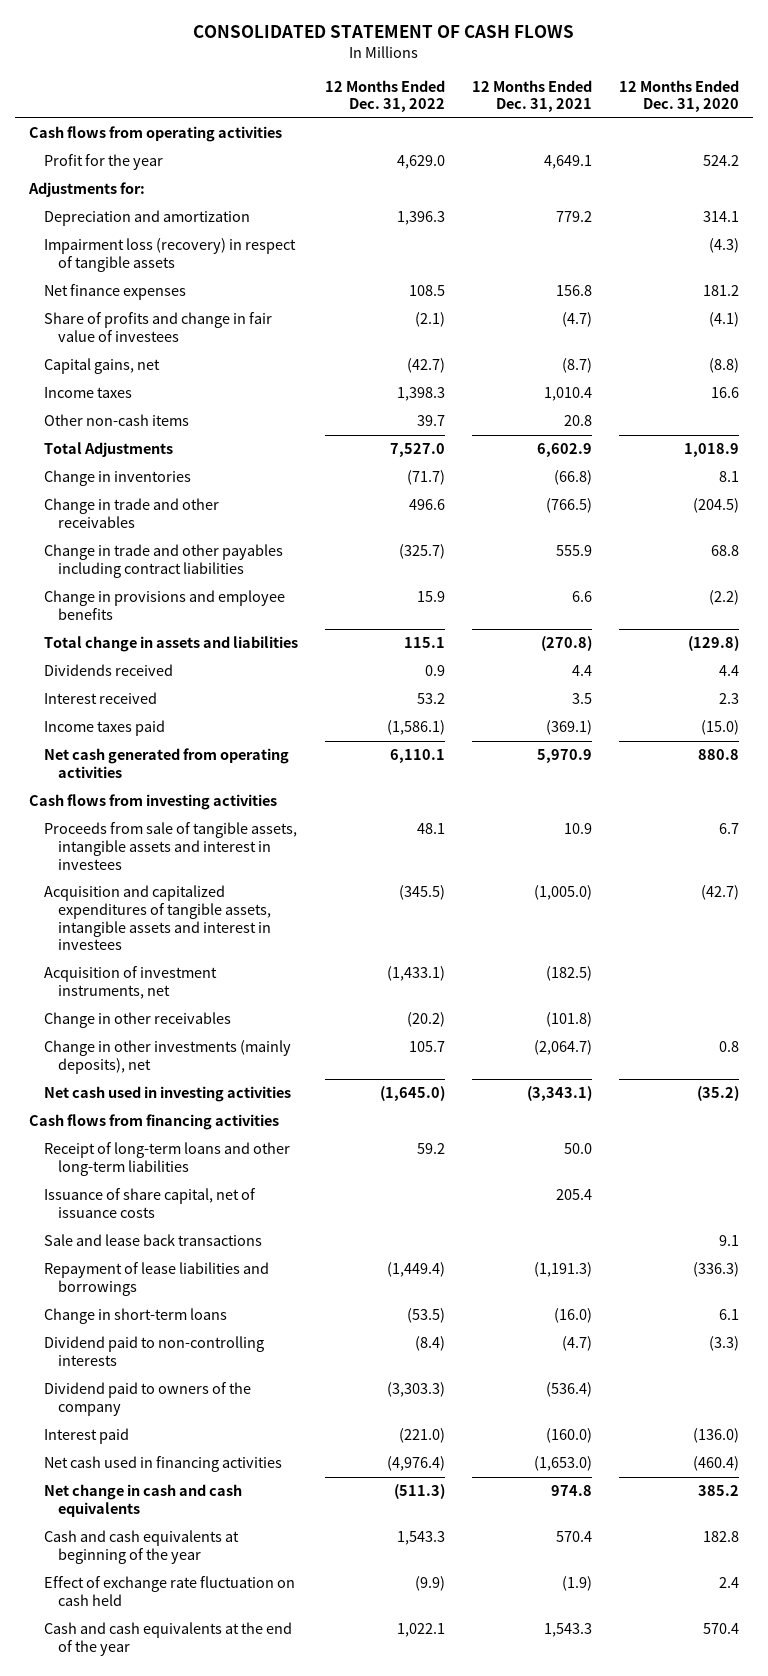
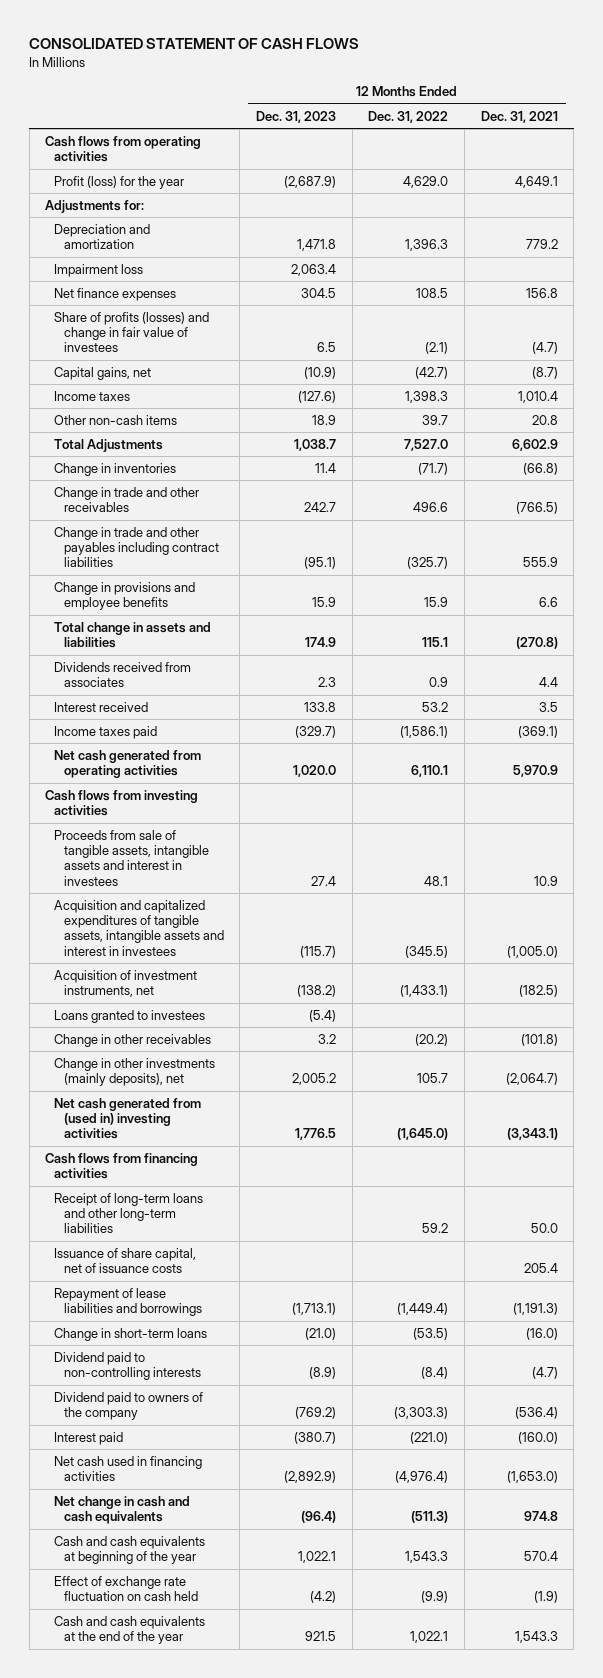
- | 12 Months Ended Dec. 31, 2022 | 12 Months Ended Dec. 31, 2021 | 12 Months Ended Dec. 31, 2020
+ | 12 Months Ended Dec. 31, 2023 | 12 Months Ended Dec. 31, 2022 | 12 Months Ended Dec. 31, 2021
- Profit for the year | 4,629.0 | 4,649.1 | 524.2
+ Profit (loss) for the year | (2,687.9) | 4,629.0 | 4,649.1
- Impairment loss (recovery) in respect of tangible assets | | | (4.3)
+ Impairment loss | 2,063.4 | |
- Share of profits and change in fair value of investees | (2.1) | (4.7) | (4.1)
+ Share of profits (losses) and change in fair value of investees | 6.5 | (2.1) | (4.7)
- Dividends received | 0.9 | 4.4 | 4.4
+ Dividends received from associates | 2.3 | 0.9 | 4.4
+ Loans granted to investees | (5.4) | |
- Net cash used in investing activities | (1,645.0) | (3,343.1) | (35.2)
+ Net cash generated from (used in) investing activities | 1,776.5 | (1,645.0) | (3,343.1)
- Sale and lease back transactions | | | 9.1

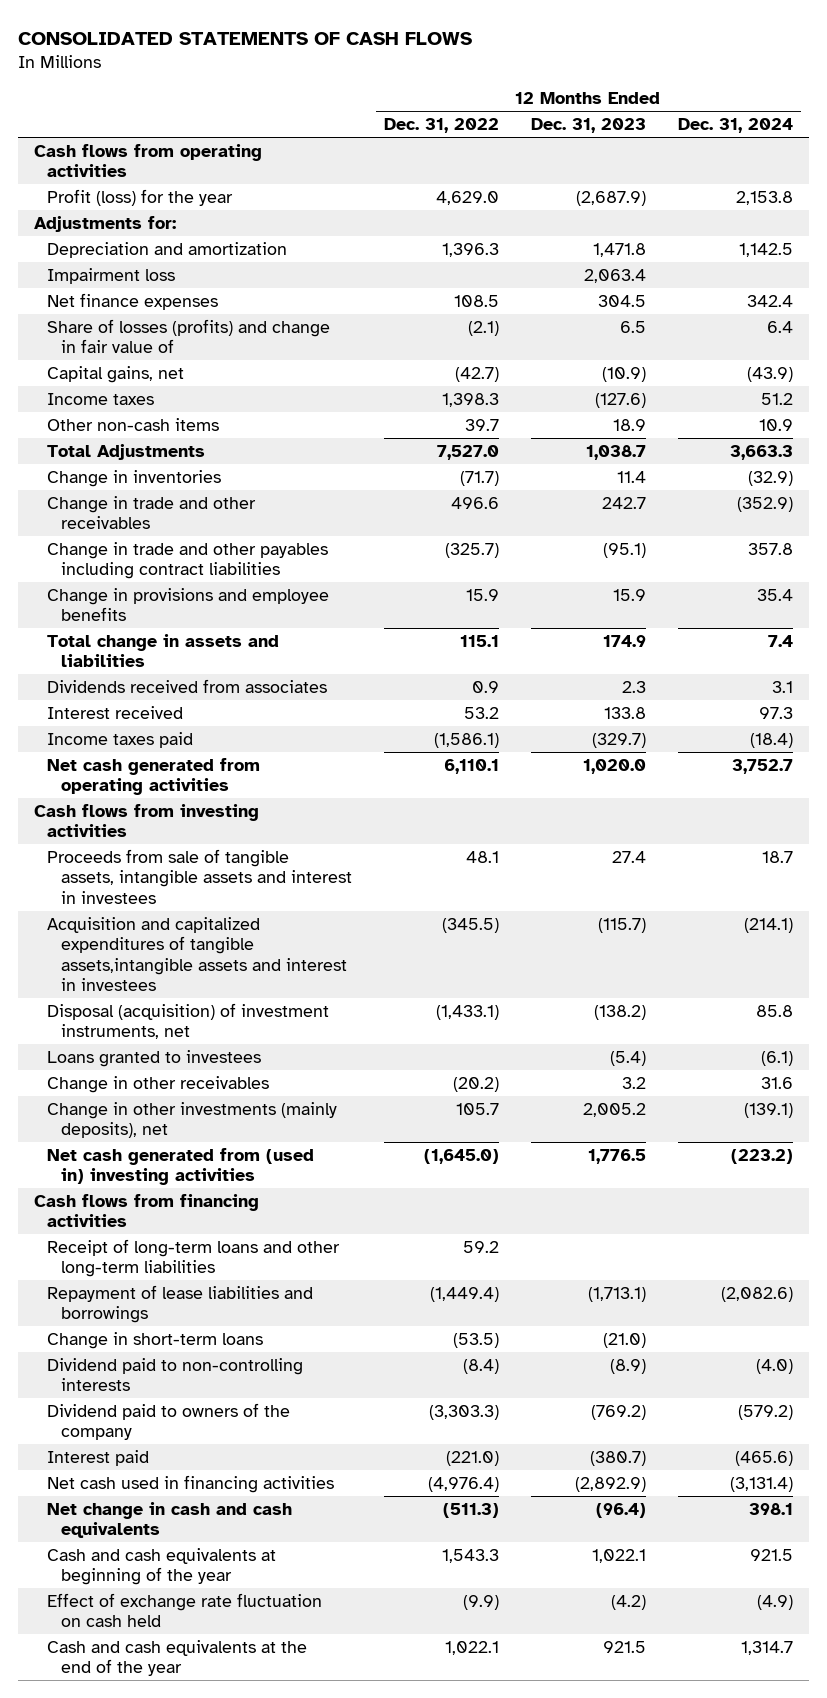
- CONSOLIDATED STATEMENT OF CASH FLOWS
+ CONSOLIDATED STATEMENTS OF CASH FLOWS
- | 12 Months Ended Dec. 31, 2023 | 12 Months Ended Dec. 31, 2022 | 12 Months Ended Dec. 31, 2021
+ | 12 Months Ended Dec. 31, 2022 | 12 Months Ended Dec. 31, 2023 | 12 Months Ended Dec. 31, 2024
- Share of profits (losses) and change in fair value of investees | 6.5 | (2.1) | (4.7)
+ Share of losses (profits) and change in fair value of | (2.1) | 6.5 | 6.4
- Acquisition and capitalized expenditures of tangible assets, intangible assets and interest in investees | (115.7) | (345.5) | (1,005.0)
- Acquisition of investment instruments, net | (138.2) | (1,433.1) | (182.5)
+ Acquisition and capitalized expenditures of tangible assets,intangible assets and interest in investees | (345.5) | (115.7) | (214.1)
+ Disposal (acquisition) of investment instruments, net | (1,433.1) | (138.2) | 85.8
- Issuance of share capital, net of issuance costs | | | 205.4

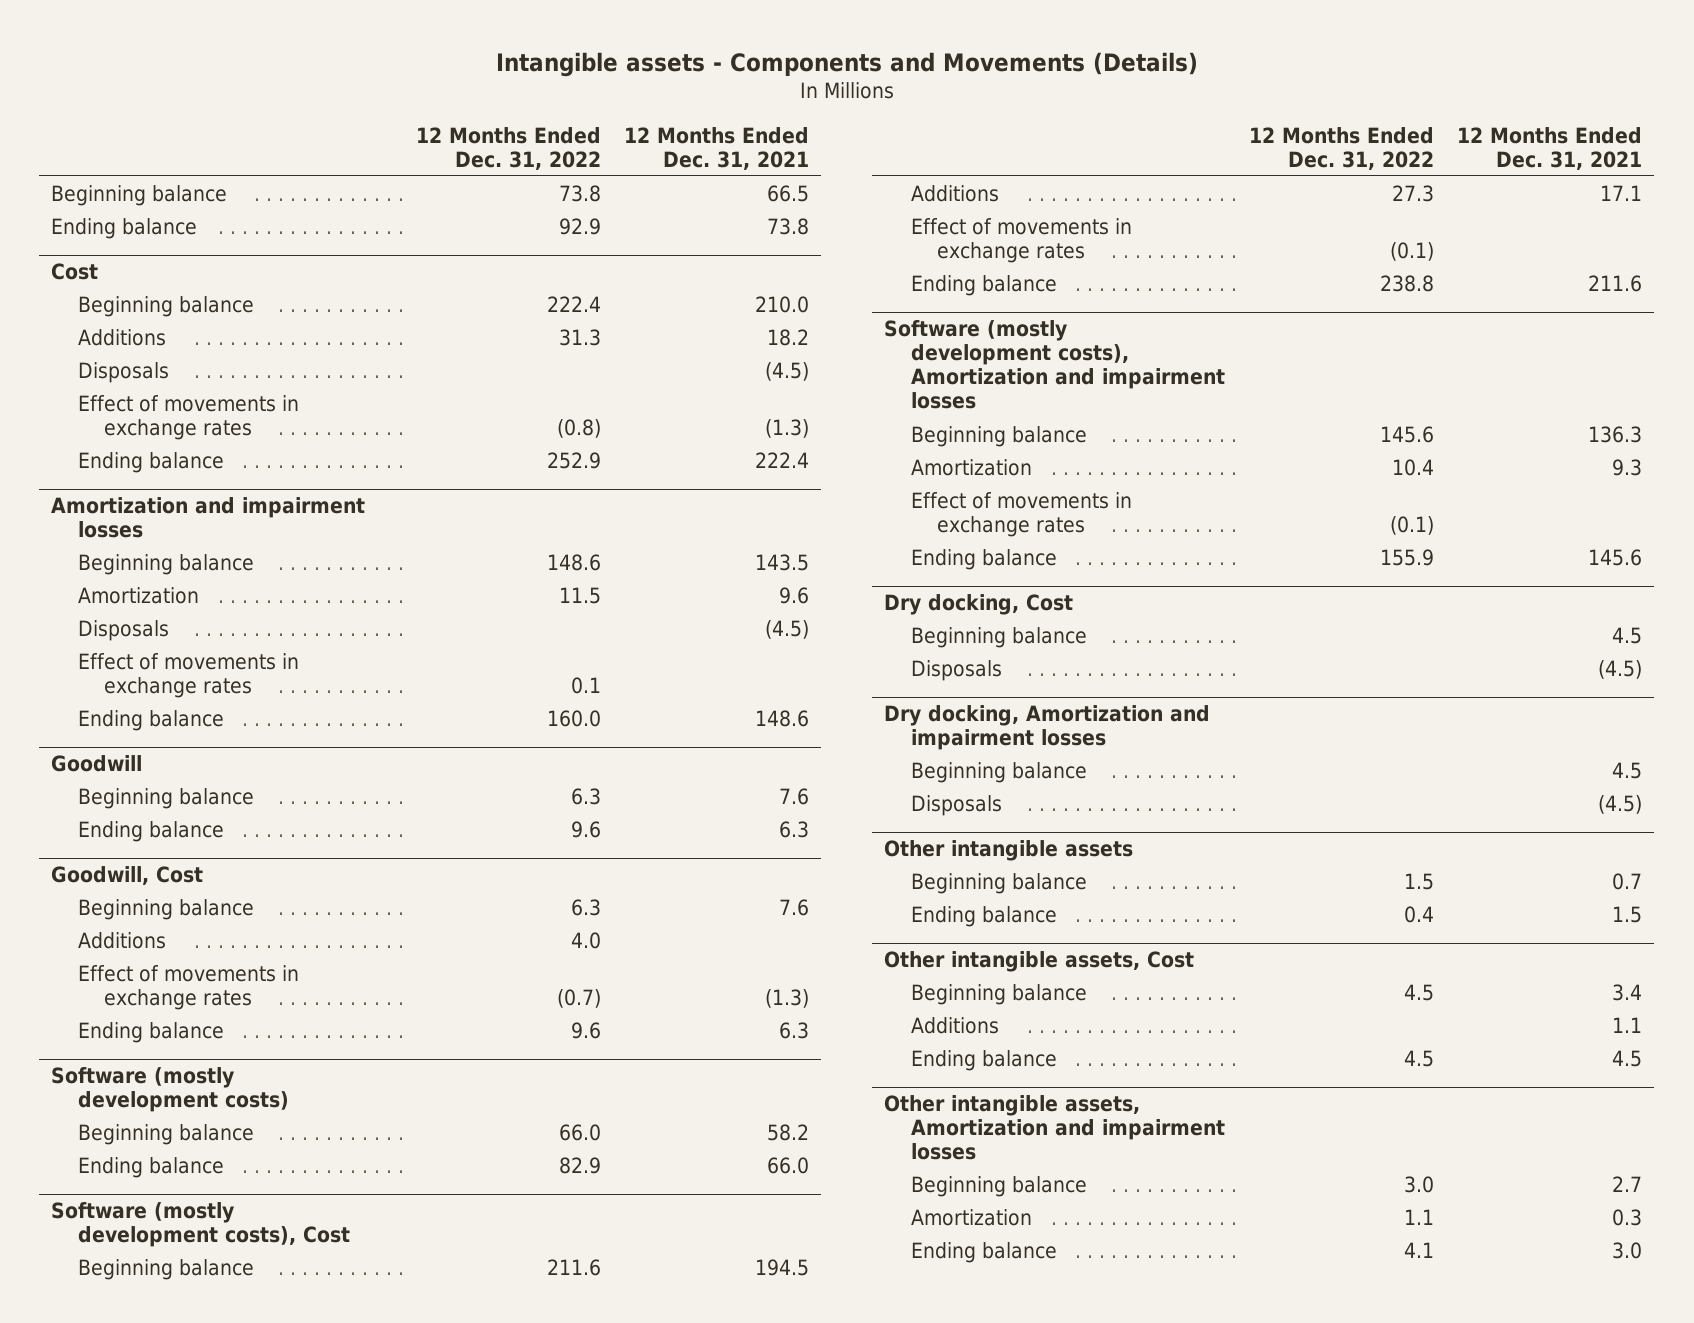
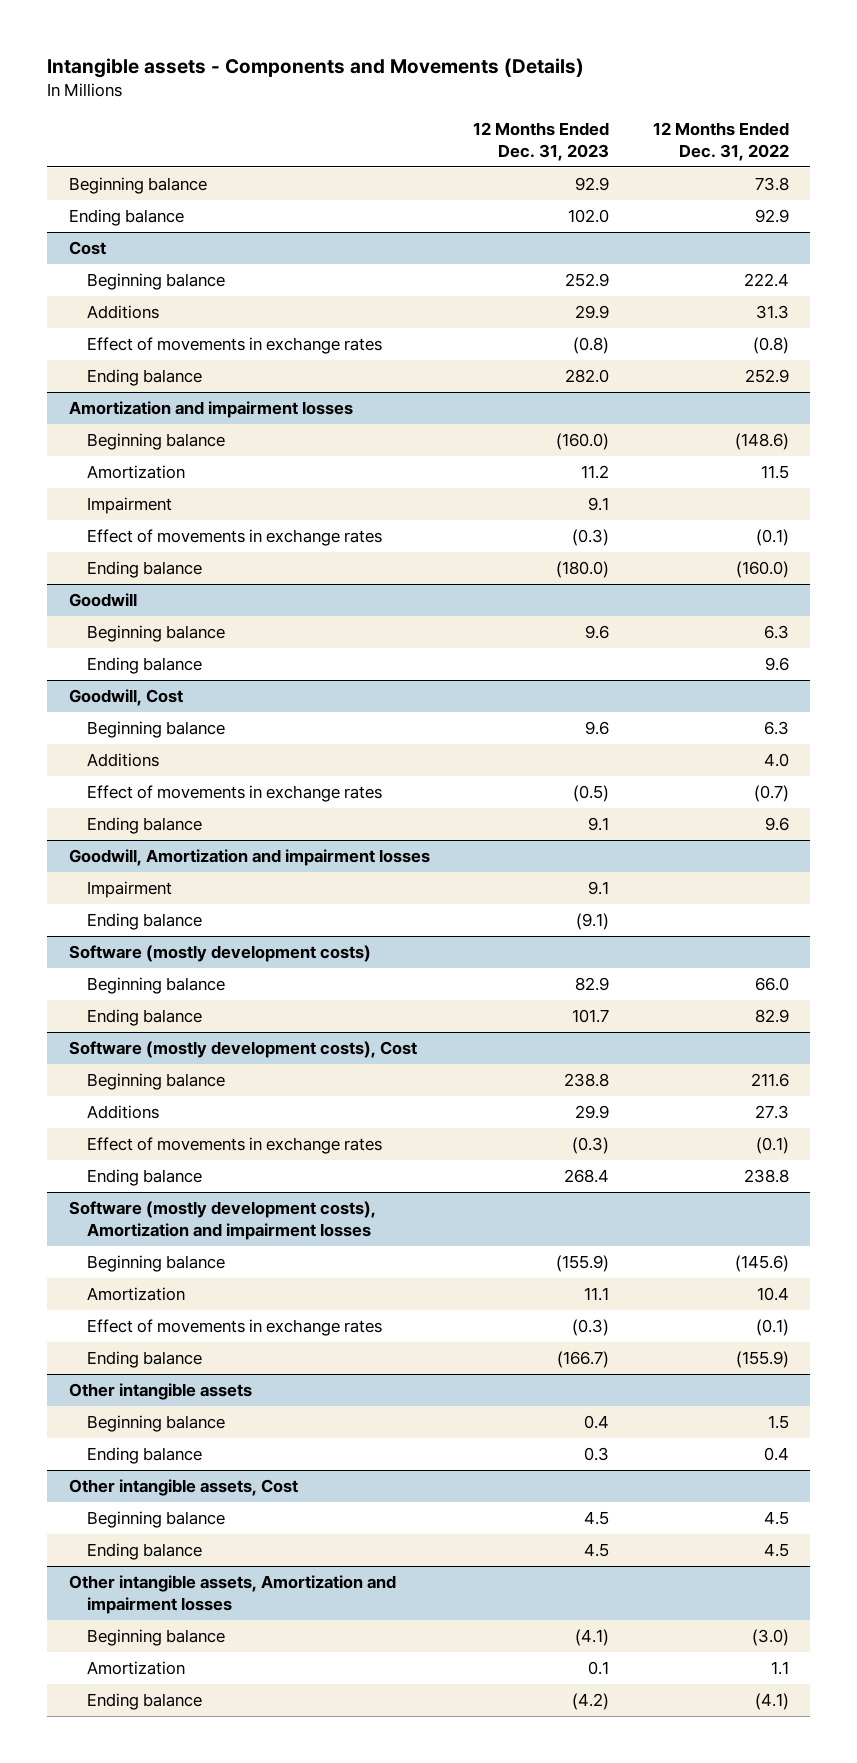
- | 12 Months Ended Dec. 31, 2022 | 12 Months Ended Dec. 31, 2021
+ | 12 Months Ended Dec. 31, 2023 | 12 Months Ended Dec. 31, 2022
@ Cost
- Disposals | | (4.5)
@ Amortization and impairment losses
- Beginning balance | 148.6 | 143.5
+ Beginning balance | (160.0) | (148.6)
- Disposals | | (4.5)
- Effect of movements in exchange rates | 0.1 |
- Ending balance | 160.0 | 148.6
+ Impairment | 9.1 |
+ Effect of movements in exchange rates | (0.3) | (0.1)
+ Ending balance | (180.0) | (160.0)
+ Goodwill, Amortization and impairment losses
+ Impairment | 9.1 |
+ Ending balance | (9.1) |
@ Software (mostly development costs), Amortization and impairment losses
- Beginning balance | 145.6 | 136.3
+ Beginning balance | (155.9) | (145.6)
- Ending balance | 155.9 | 145.6
- Dry docking, Cost
- Beginning balance | | 4.5
- Disposals | | (4.5)
- Dry docking, Amortization and impairment losses
- Beginning balance | | 4.5
- Disposals | | (4.5)
@ Software (mostly development costs), Amortization and impairment losses
+ Ending balance | (166.7) | (155.9)
@ Other intangible assets, Cost
- Additions | | 1.1
@ Other intangible assets, Amortization and impairment losses
- Beginning balance | 3.0 | 2.7
+ Beginning balance | (4.1) | (3.0)
- Ending balance | 4.1 | 3.0
+ Ending balance | (4.2) | (4.1)

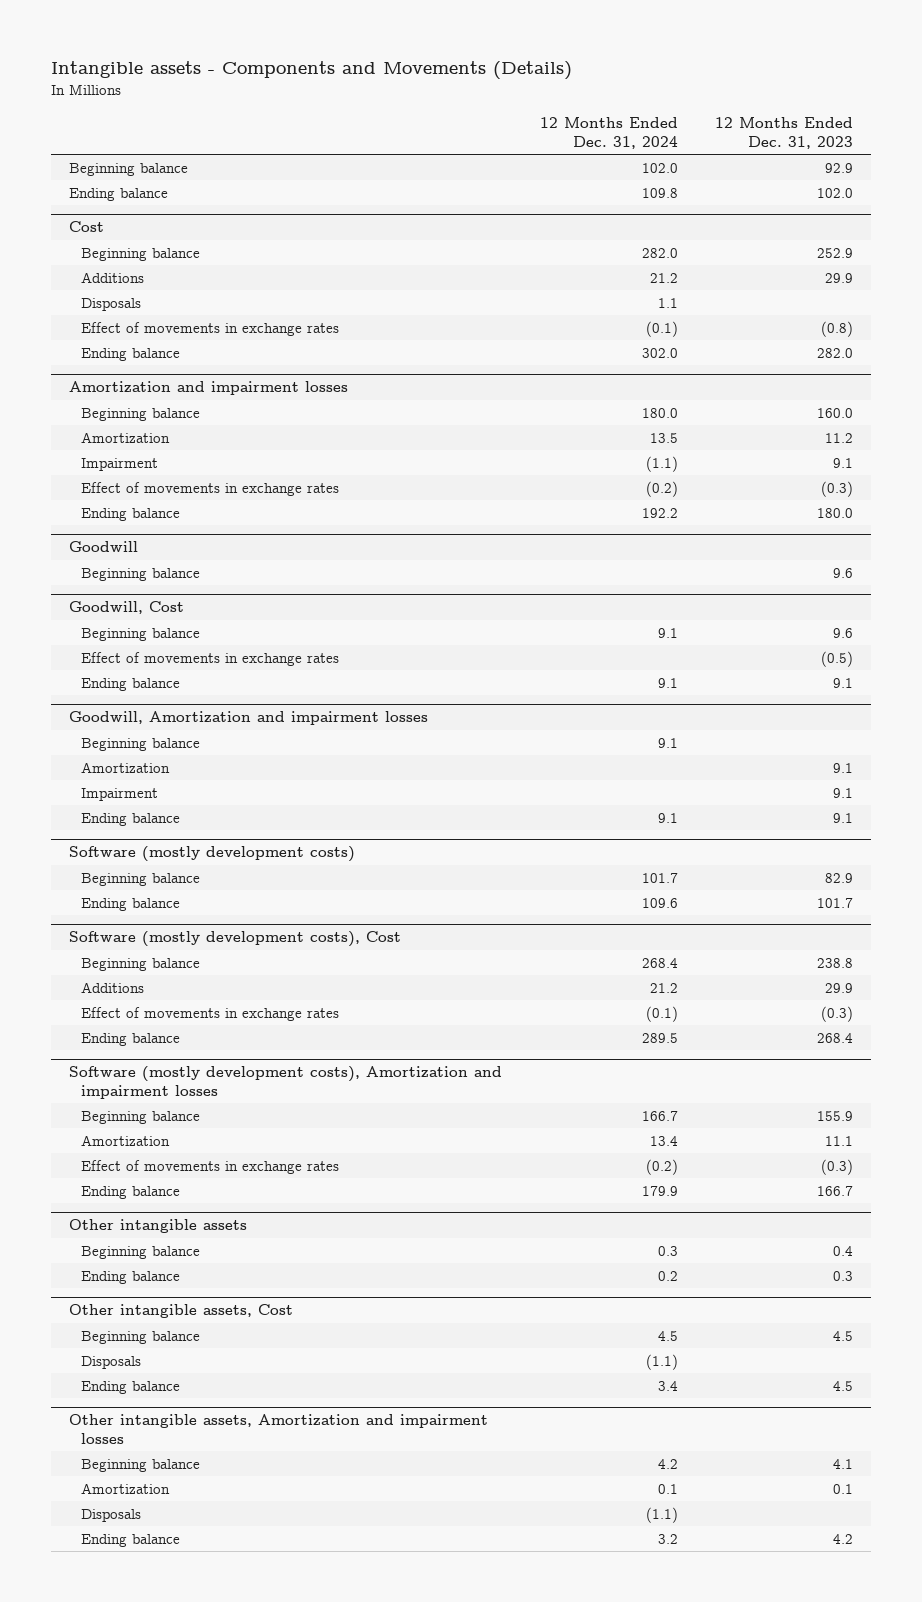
- | 12 Months Ended Dec. 31, 2023 | 12 Months Ended Dec. 31, 2022
+ | 12 Months Ended Dec. 31, 2024 | 12 Months Ended Dec. 31, 2023
@ Cost
+ Disposals | 1.1 |
@ Amortization and impairment losses
- Beginning balance | (160.0) | (148.6)
+ Beginning balance | 180.0 | 160.0
- Ending balance | (180.0) | (160.0)
+ Ending balance | 192.2 | 180.0
@ Goodwill
- Ending balance | | 9.6
@ Goodwill, Cost
- Additions | | 4.0
@ Goodwill, Amortization and impairment losses
+ Beginning balance | 9.1 |
+ Amortization | | 9.1
- Ending balance | (9.1) |
+ Ending balance | 9.1 | 9.1
@ Software (mostly development costs), Amortization and impairment losses
- Beginning balance | (155.9) | (145.6)
+ Beginning balance | 166.7 | 155.9
- Ending balance | (166.7) | (155.9)
+ Ending balance | 179.9 | 166.7
@ Other intangible assets, Cost
+ Disposals | (1.1) |
@ Other intangible assets, Amortization and impairment losses
- Beginning balance | (4.1) | (3.0)
+ Beginning balance | 4.2 | 4.1
- Ending balance | (4.2) | (4.1)
+ Disposals | (1.1) |
+ Ending balance | 3.2 | 4.2

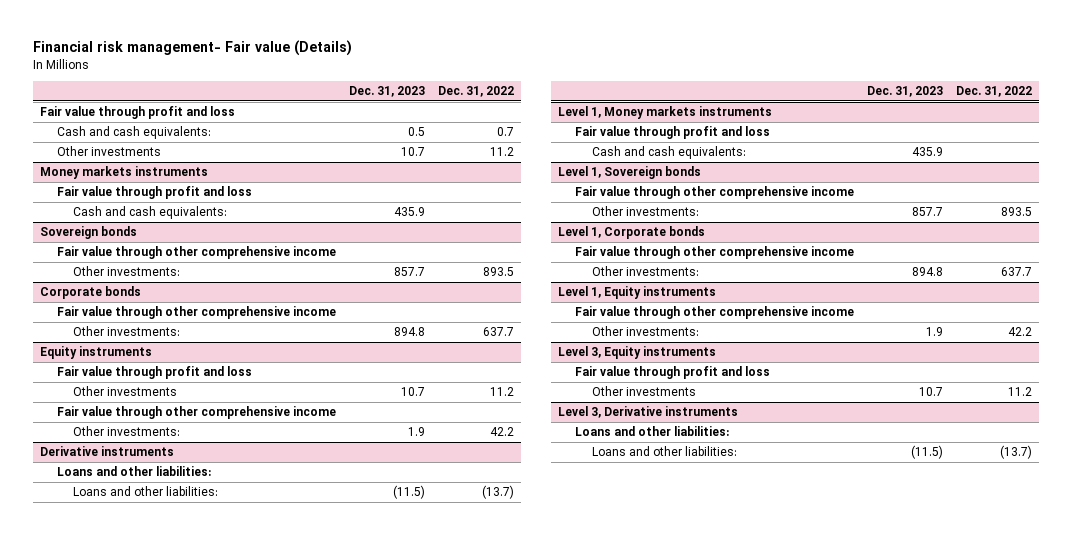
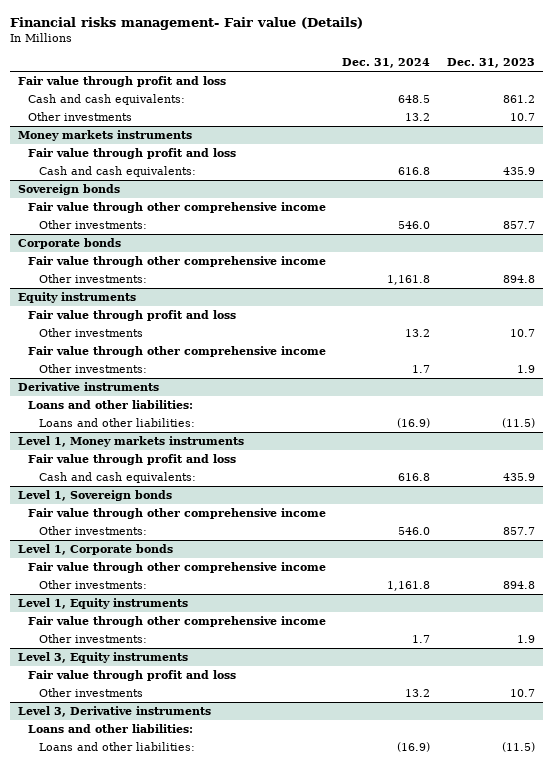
- Financial risk management- Fair value (Details)
+ Financial risks management- Fair value (Details)
- | Dec. 31, 2023 | Dec. 31, 2022
+ | Dec. 31, 2024 | Dec. 31, 2023
- Cash and cash equivalents: | 0.5 | 0.7
+ Cash and cash equivalents: | 648.5 | 861.2

